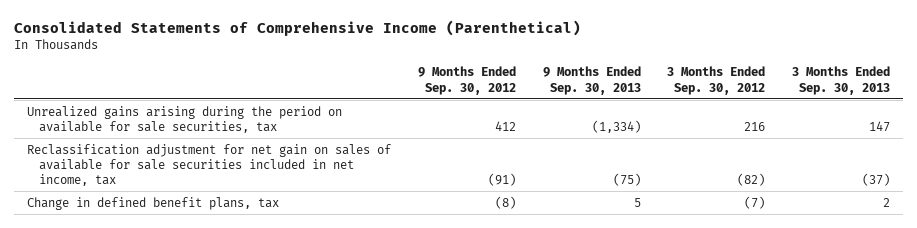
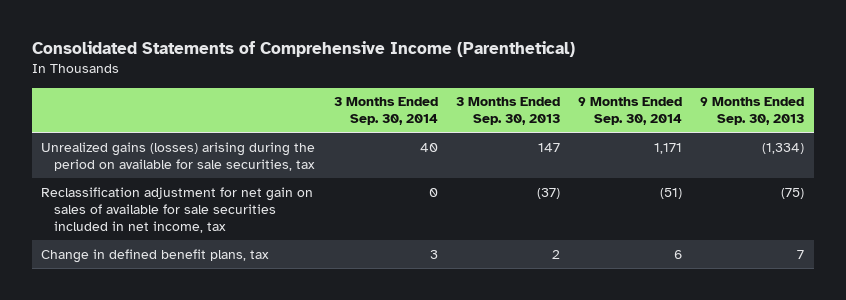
- | 9 Months Ended Sep. 30, 2012 | 9 Months Ended Sep. 30, 2013 | 3 Months Ended Sep. 30, 2012 | 3 Months Ended Sep. 30, 2013
+ | 3 Months Ended Sep. 30, 2014 | 3 Months Ended Sep. 30, 2013 | 9 Months Ended Sep. 30, 2014 | 9 Months Ended Sep. 30, 2013
- Unrealized gains arising during the period on available for sale securities, tax | 412 | (1,334) | 216 | 147
+ Unrealized gains (losses) arising during the period on available for sale securities, tax | 40 | 147 | 1,171 | (1,334)
- Change in defined benefit plans, tax | (8) | 5 | (7) | 2
+ Change in defined benefit plans, tax | 3 | 2 | 6 | 7

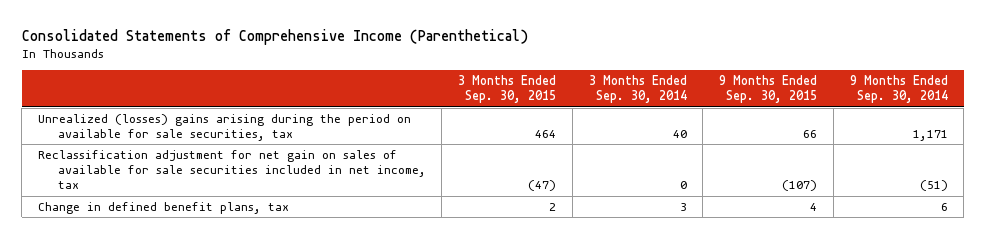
- | 3 Months Ended Sep. 30, 2014 | 3 Months Ended Sep. 30, 2013 | 9 Months Ended Sep. 30, 2014 | 9 Months Ended Sep. 30, 2013
+ | 3 Months Ended Sep. 30, 2015 | 3 Months Ended Sep. 30, 2014 | 9 Months Ended Sep. 30, 2015 | 9 Months Ended Sep. 30, 2014
- Unrealized gains (losses) arising during the period on available for sale securities, tax | 40 | 147 | 1,171 | (1,334)
+ Unrealized (losses) gains arising during the period on available for sale securities, tax | 464 | 40 | 66 | 1,171

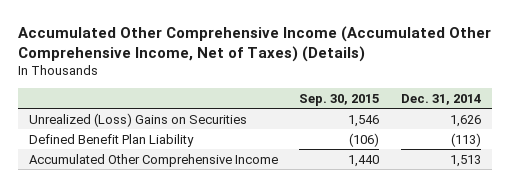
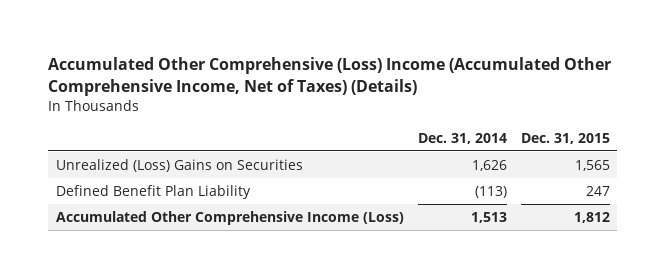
- Accumulated Other Comprehensive Income (Accumulated Other Comprehensive Income, Net of Taxes) (Details)
+ Accumulated Other Comprehensive (Loss) Income (Accumulated Other Comprehensive Income, Net of Taxes) (Details)
- | Sep. 30, 2015 | Dec. 31, 2014
+ | Dec. 31, 2014 | Dec. 31, 2015
- Accumulated Other Comprehensive Income | 1,440 | 1,513
+ Accumulated Other Comprehensive Income (Loss) | 1,513 | 1,812

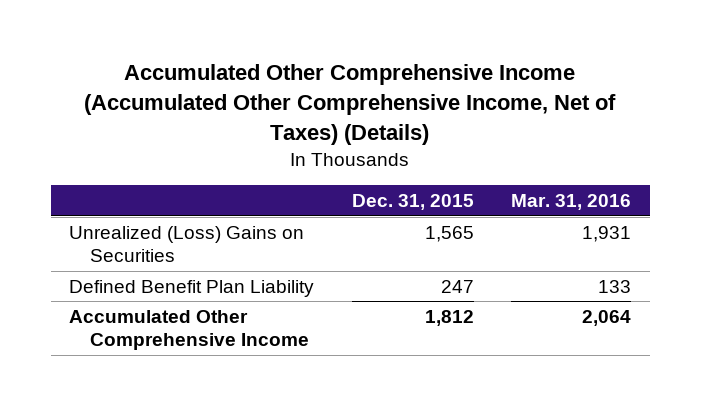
- Accumulated Other Comprehensive (Loss) Income (Accumulated Other Comprehensive Income, Net of Taxes) (Details)
+ Accumulated Other Comprehensive Income (Accumulated Other Comprehensive Income, Net of Taxes) (Details)
- | Dec. 31, 2014 | Dec. 31, 2015
+ | Dec. 31, 2015 | Mar. 31, 2016
- Accumulated Other Comprehensive Income (Loss) | 1,513 | 1,812
+ Accumulated Other Comprehensive Income | 1,812 | 2,064

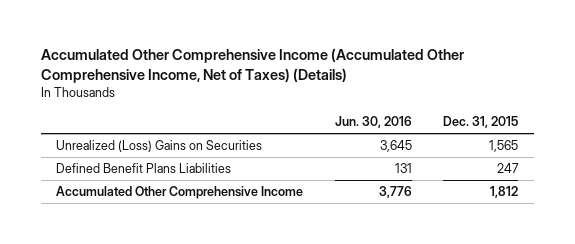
- | Dec. 31, 2015 | Mar. 31, 2016
+ | Jun. 30, 2016 | Dec. 31, 2015
- Defined Benefit Plan Liability | 247 | 133
+ Defined Benefit Plans Liabilities | 131 | 247

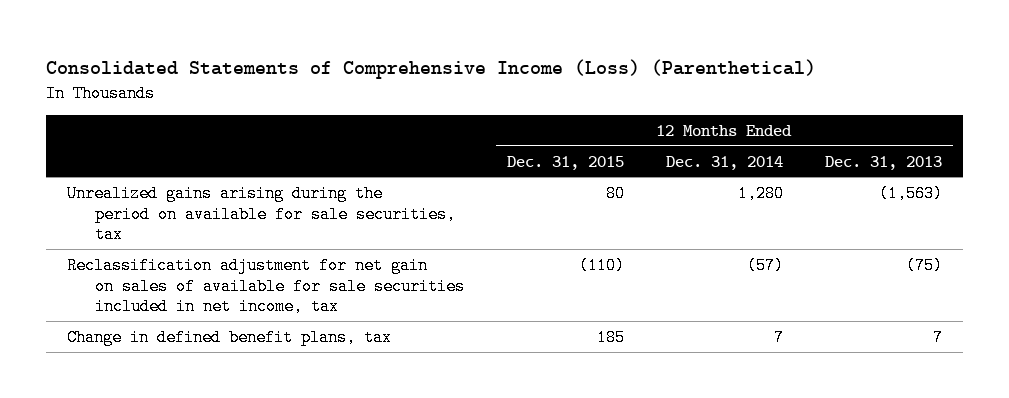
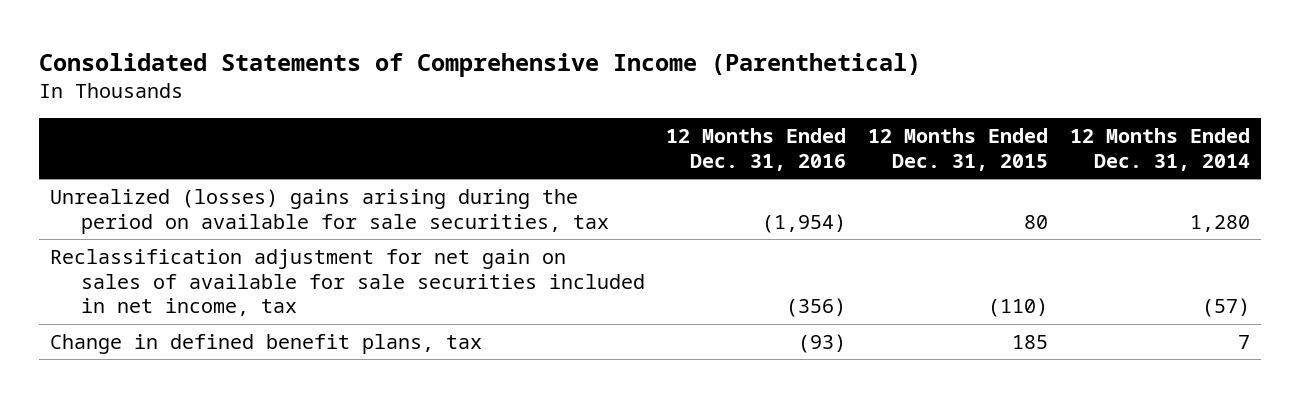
- Consolidated Statements of Comprehensive Income (Loss) (Parenthetical)
+ Consolidated Statements of Comprehensive Income (Parenthetical)
- | 12 Months Ended Dec. 31, 2015 | 12 Months Ended Dec. 31, 2014 | 12 Months Ended Dec. 31, 2013
+ | 12 Months Ended Dec. 31, 2016 | 12 Months Ended Dec. 31, 2015 | 12 Months Ended Dec. 31, 2014
- Unrealized gains arising during the period on available for sale securities, tax | 80 | 1,280 | (1,563)
+ Unrealized (losses) gains arising during the period on available for sale securities, tax | (1,954) | 80 | 1,280

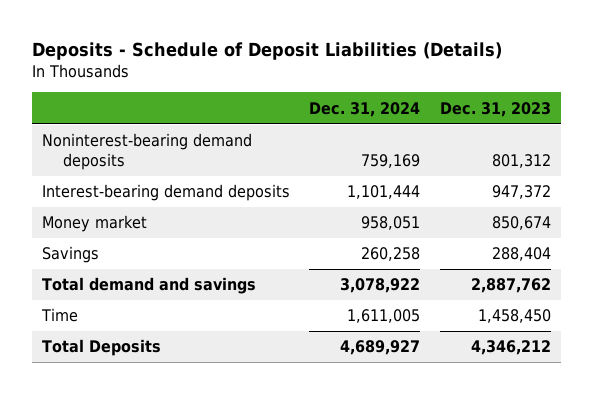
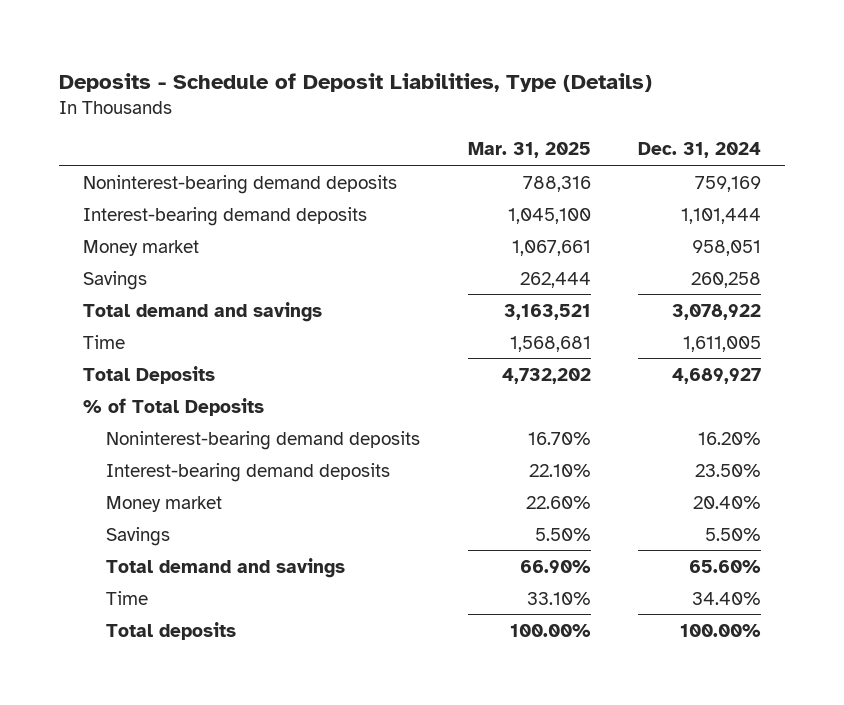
- Deposits - Schedule of Deposit Liabilities (Details)
+ Deposits - Schedule of Deposit Liabilities, Type (Details)
- | Dec. 31, 2024 | Dec. 31, 2023
+ | Mar. 31, 2025 | Dec. 31, 2024
+ % of Total Deposits
+ Noninterest-bearing demand deposits | 16.70% | 16.20%
+ Interest-bearing demand deposits | 22.10% | 23.50%
+ Money market | 22.60% | 20.40%
+ Savings | 5.50% | 5.50%
+ Total demand and savings | 66.90% | 65.60%
+ Time | 33.10% | 34.40%
+ Total deposits | 100.00% | 100.00%

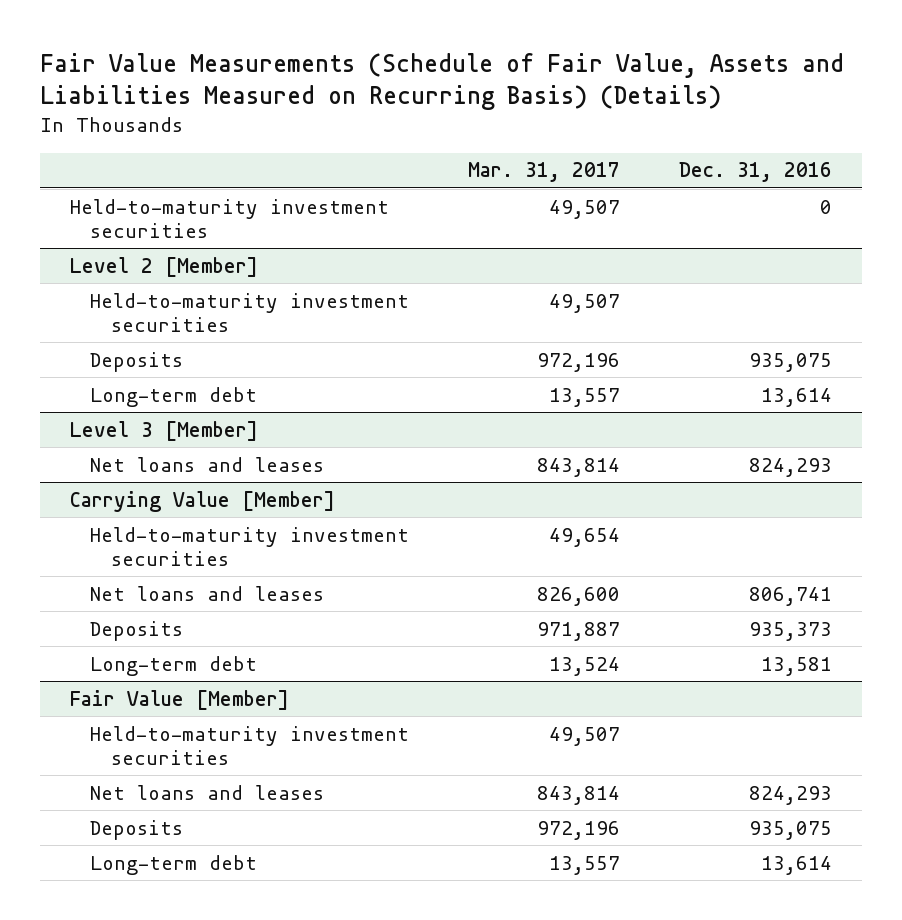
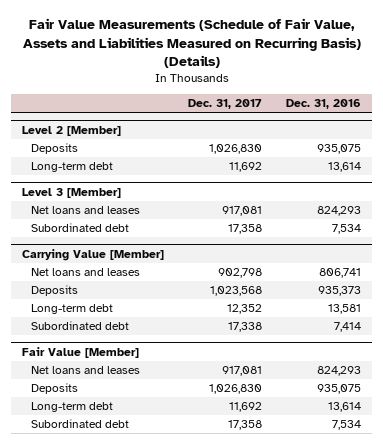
- | Mar. 31, 2017 | Dec. 31, 2016
+ | Dec. 31, 2017 | Dec. 31, 2016
- Held-to-maturity investment securities | 49,507 | 0
@ Level 2 [Member]
- Held-to-maturity investment securities | 49,507 |
@ Level 3 [Member]
+ Subordinated debt | 17,358 | 7,534
@ Carrying Value [Member]
- Held-to-maturity investment securities | 49,654 |
+ Subordinated debt | 17,338 | 7,414
@ Fair Value [Member]
- Held-to-maturity investment securities | 49,507 |
+ Subordinated debt | 17,358 | 7,534

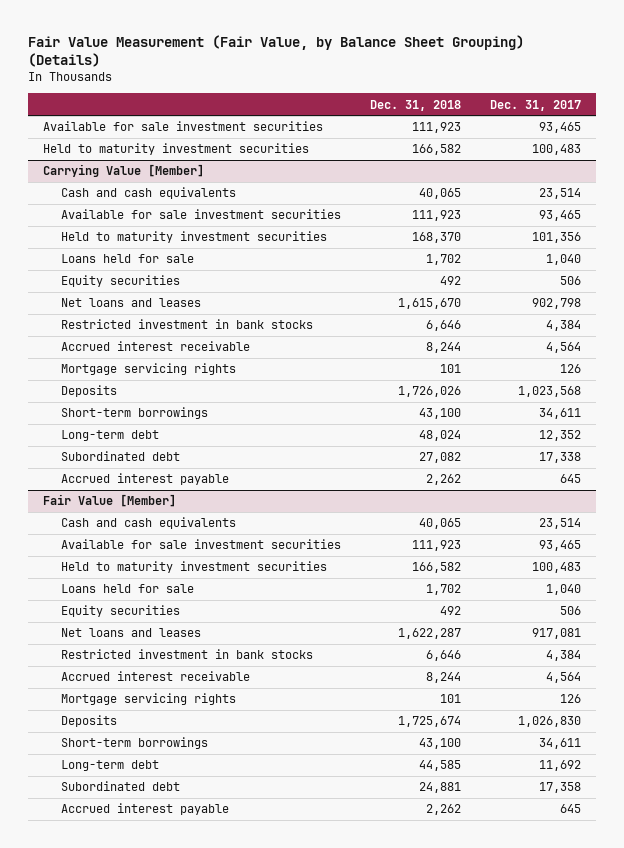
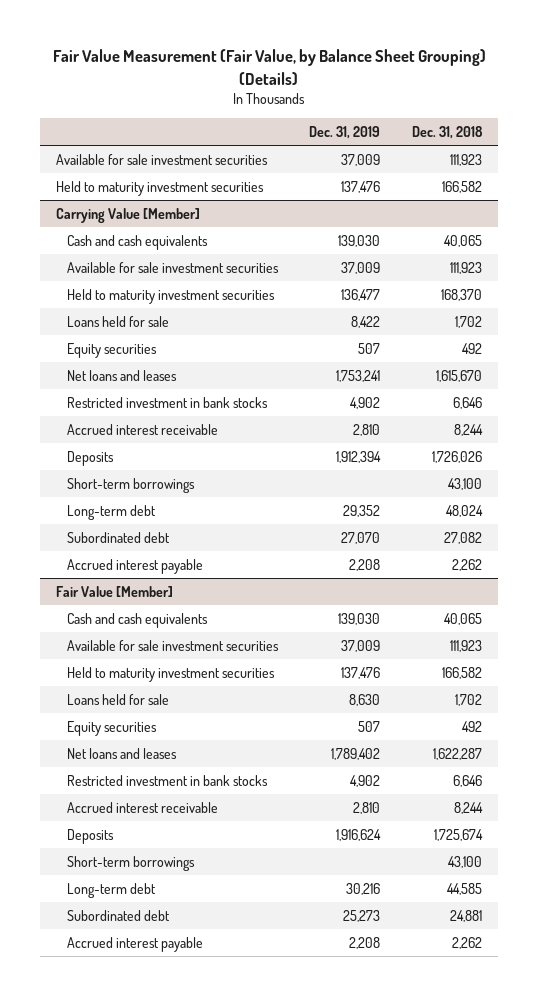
- | Dec. 31, 2018 | Dec. 31, 2017
+ | Dec. 31, 2019 | Dec. 31, 2018
@ Carrying Value [Member]
- Mortgage servicing rights | 101 | 126
@ Fair Value [Member]
- Mortgage servicing rights | 101 | 126

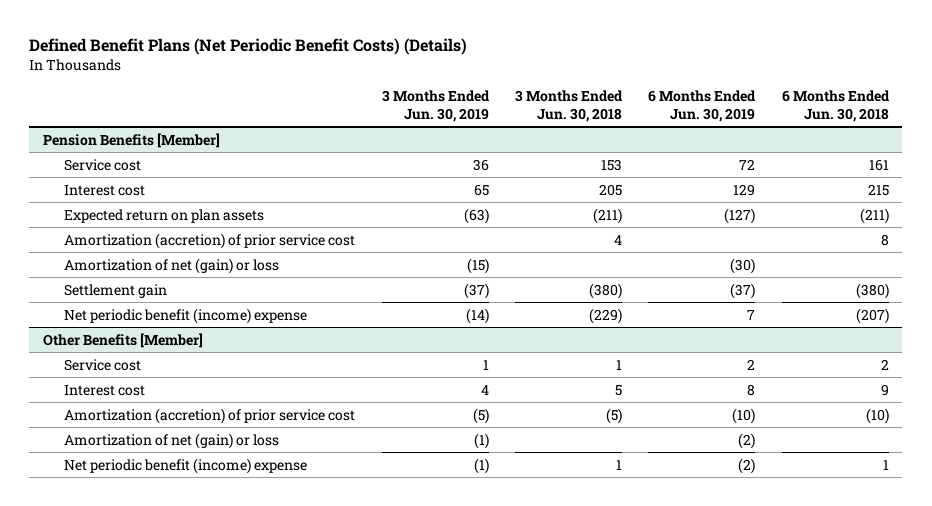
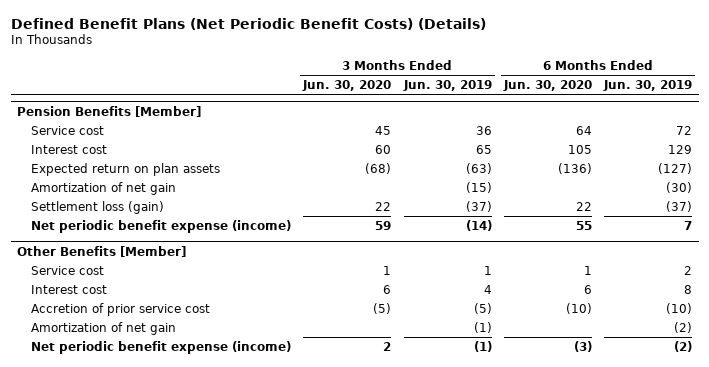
- | 3 Months Ended Jun. 30, 2019 | 3 Months Ended Jun. 30, 2018 | 6 Months Ended Jun. 30, 2019 | 6 Months Ended Jun. 30, 2018
+ | 3 Months Ended Jun. 30, 2020 | 3 Months Ended Jun. 30, 2019 | 6 Months Ended Jun. 30, 2020 | 6 Months Ended Jun. 30, 2019
@ Pension Benefits [Member]
- Amortization (accretion) of prior service cost | | 4 | | 8
- Amortization of net (gain) or loss | (15) | | (30) |
- Settlement gain | (37) | (380) | (37) | (380)
- Net periodic benefit (income) expense | (14) | (229) | 7 | (207)
+ Amortization of net gain | | (15) | | (30)
+ Settlement loss (gain) | 22 | (37) | 22 | (37)
+ Net periodic benefit expense (income) | 59 | (14) | 55 | 7
@ Other Benefits [Member]
- Amortization (accretion) of prior service cost | (5) | (5) | (10) | (10)
- Amortization of net (gain) or loss | (1) | | (2) |
- Net periodic benefit (income) expense | (1) | 1 | (2) | 1
+ Accretion of prior service cost | (5) | (5) | (10) | (10)
+ Amortization of net gain | | (1) | | (2)
+ Net periodic benefit expense (income) | 2 | (1) | (3) | (2)

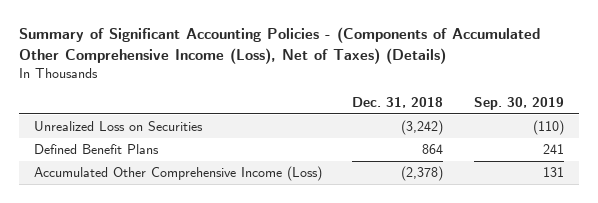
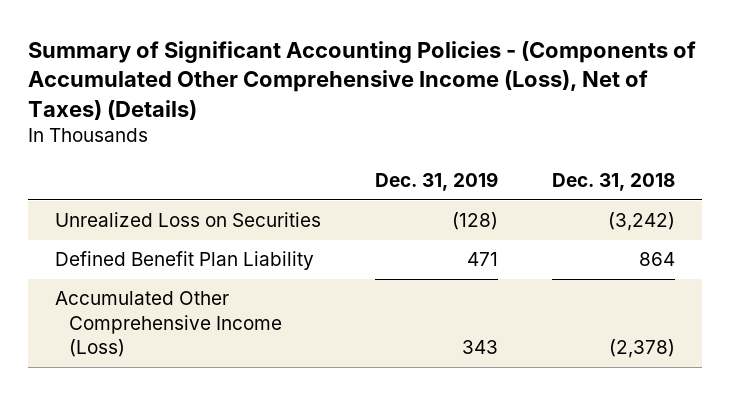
- | Dec. 31, 2018 | Sep. 30, 2019
+ | Dec. 31, 2019 | Dec. 31, 2018
- Defined Benefit Plans | 864 | 241
+ Defined Benefit Plan Liability | 471 | 864

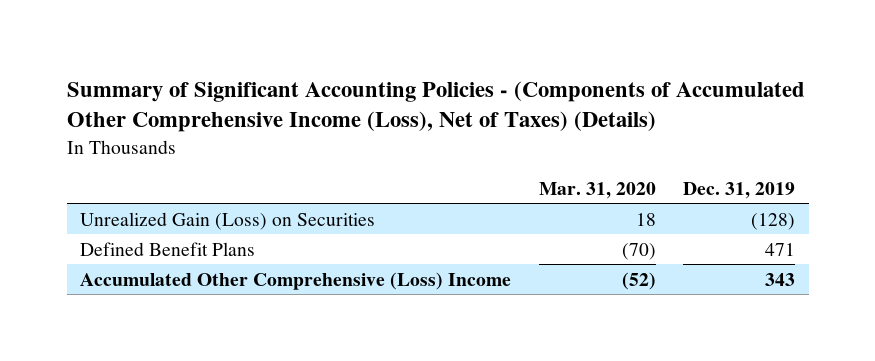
- | Dec. 31, 2019 | Dec. 31, 2018
+ | Mar. 31, 2020 | Dec. 31, 2019
- Unrealized Loss on Securities | (128) | (3,242)
- Defined Benefit Plan Liability | 471 | 864
- Accumulated Other Comprehensive Income (Loss) | 343 | (2,378)
+ Unrealized Gain (Loss) on Securities | 18 | (128)
+ Defined Benefit Plans | (70) | 471
+ Accumulated Other Comprehensive (Loss) Income | (52) | 343

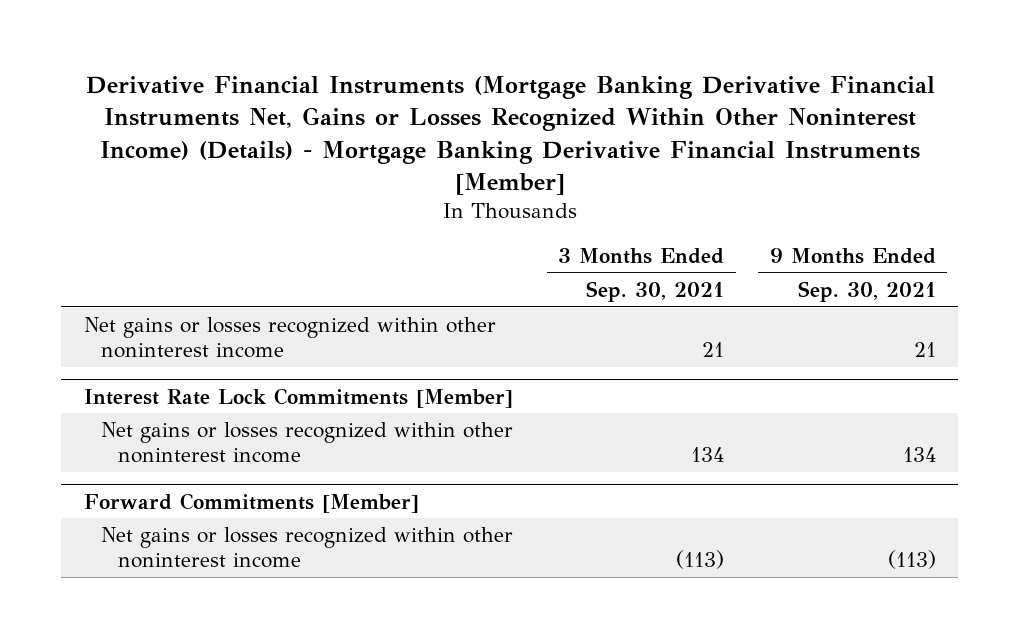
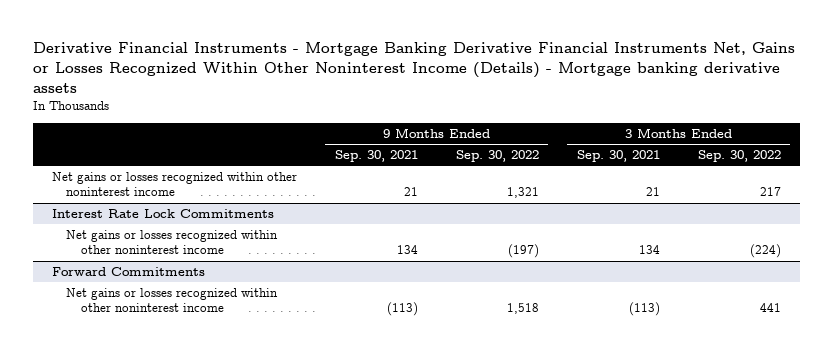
- Derivative Financial Instruments (Mortgage Banking Derivative Financial Instruments Net, Gains or Losses Recognized Within Other Noninterest Income) (Details) - Mortgage Banking Derivative Financial Instruments [Member]
+ Derivative Financial Instruments - Mortgage Banking Derivative Financial Instruments Net, Gains or Losses Recognized Within Other Noninterest Income (Details) - Mortgage banking derivative assets
- | 3 Months Ended Sep. 30, 2021 | 9 Months Ended Sep. 30, 2021
+ | 9 Months Ended Sep. 30, 2021 | 9 Months Ended Sep. 30, 2022 | 3 Months Ended Sep. 30, 2021 | 3 Months Ended Sep. 30, 2022
- Interest Rate Lock Commitments [Member]
+ Interest Rate Lock Commitments
- Forward Commitments [Member]
+ Forward Commitments

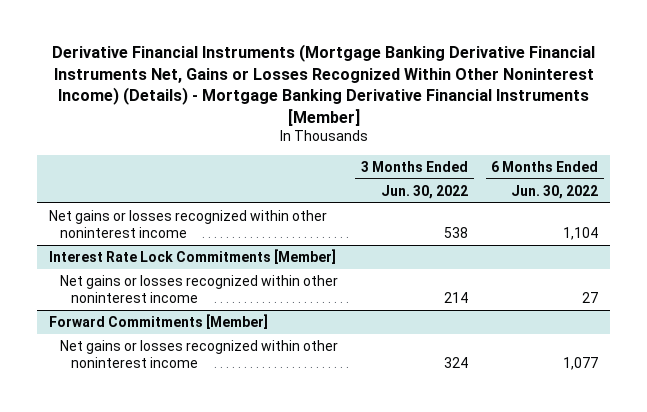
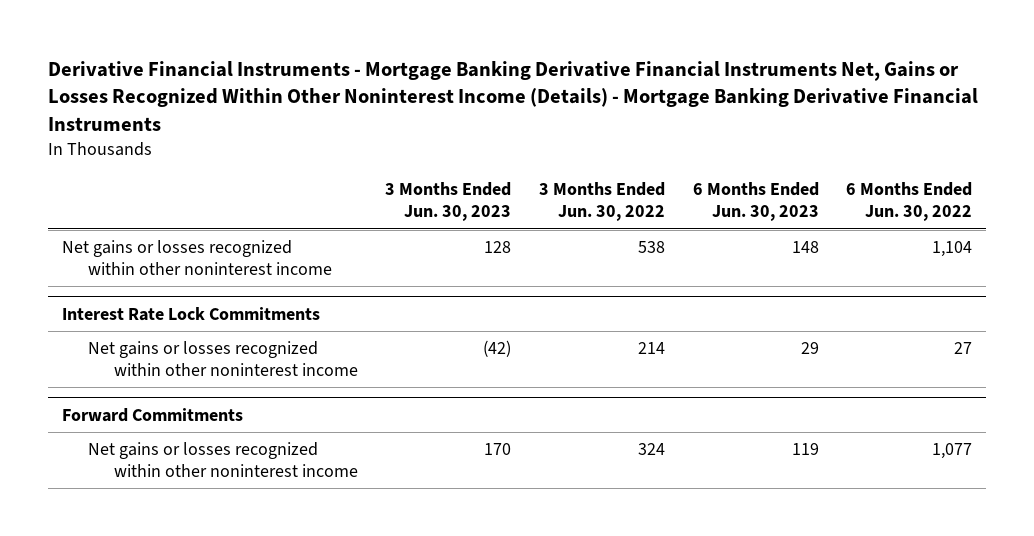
- Derivative Financial Instruments (Mortgage Banking Derivative Financial Instruments Net, Gains or Losses Recognized Within Other Noninterest Income) (Details) - Mortgage Banking Derivative Financial Instruments [Member]
+ Derivative Financial Instruments - Mortgage Banking Derivative Financial Instruments Net, Gains or Losses Recognized Within Other Noninterest Income (Details) - Mortgage Banking Derivative Financial Instruments
- | 3 Months Ended Jun. 30, 2022 | 6 Months Ended Jun. 30, 2022
+ | 3 Months Ended Jun. 30, 2023 | 3 Months Ended Jun. 30, 2022 | 6 Months Ended Jun. 30, 2023 | 6 Months Ended Jun. 30, 2022
- Interest Rate Lock Commitments [Member]
+ Interest Rate Lock Commitments
- Forward Commitments [Member]
+ Forward Commitments

